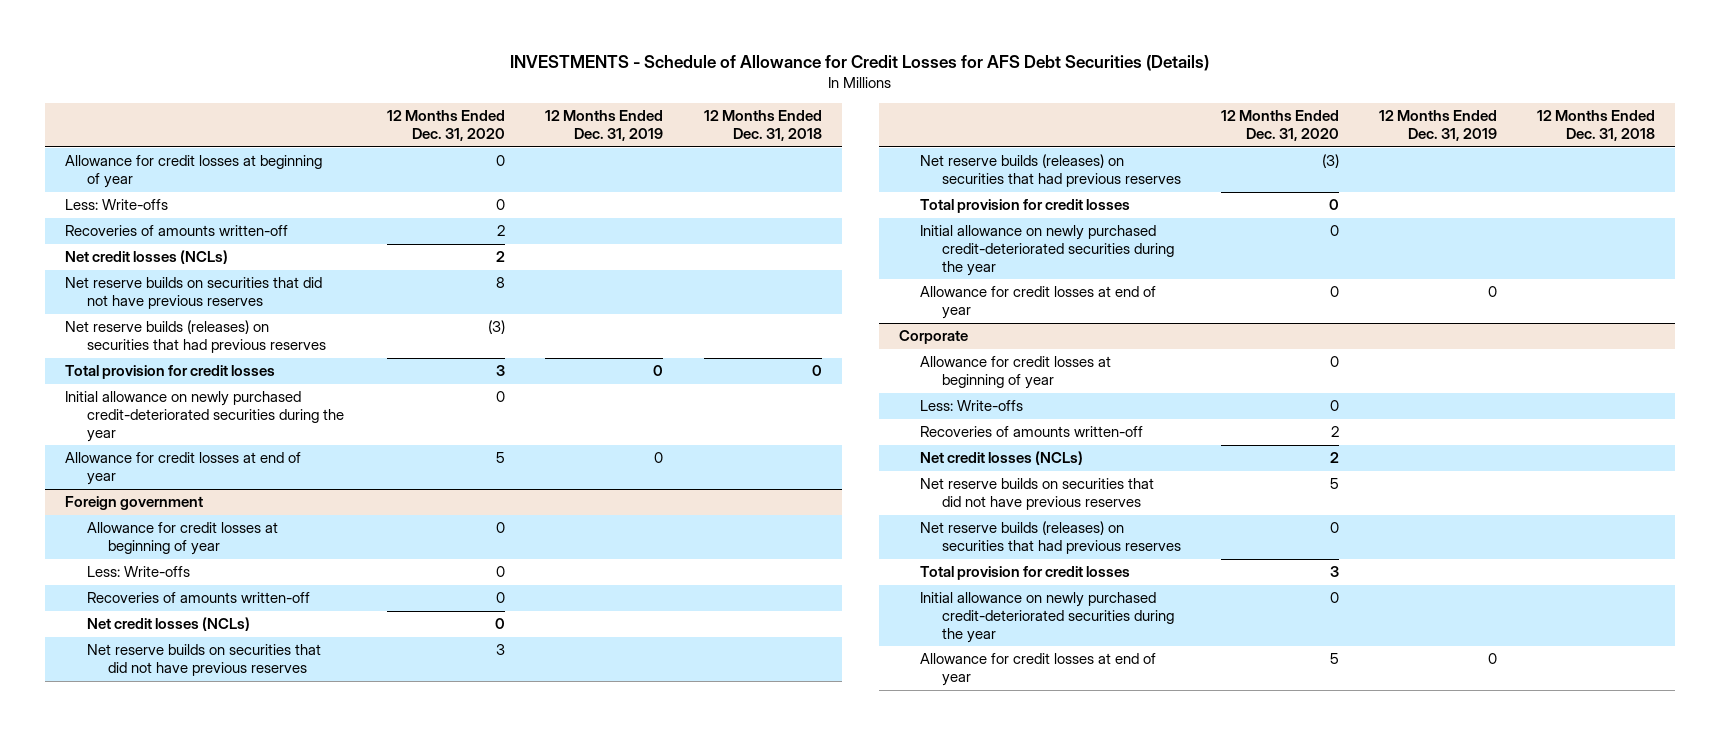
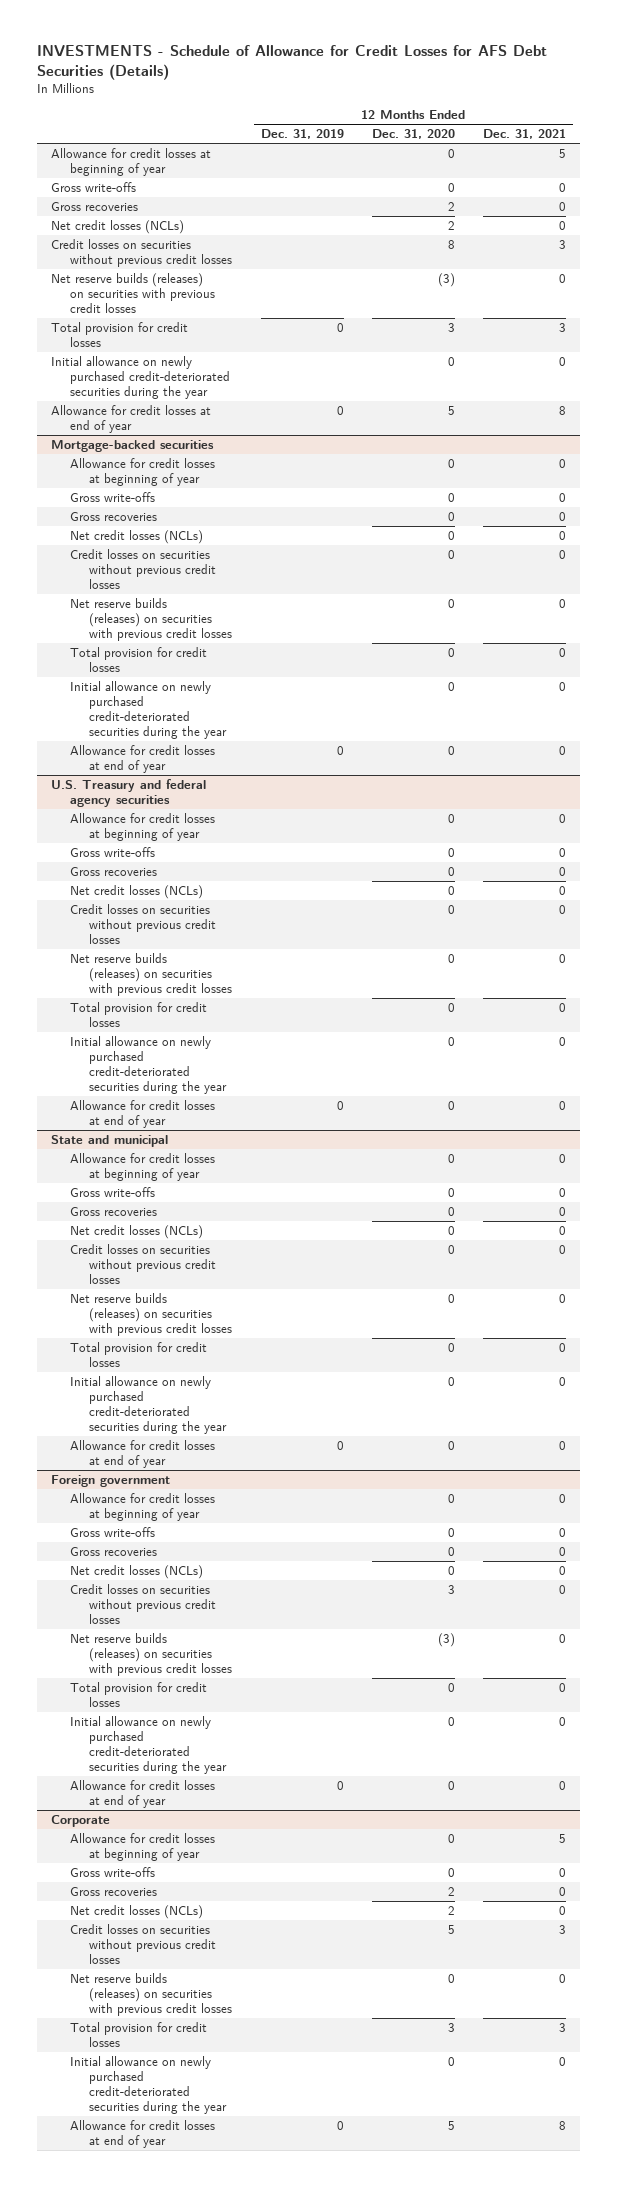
- | 12 Months Ended Dec. 31, 2020 | 12 Months Ended Dec. 31, 2019 | 12 Months Ended Dec. 31, 2018
+ | 12 Months Ended Dec. 31, 2019 | 12 Months Ended Dec. 31, 2020 | 12 Months Ended Dec. 31, 2021
- Less: Write-offs | 0 | |
- Recoveries of amounts written-off | 2 | |
+ Gross write-offs | | 0 | 0
+ Gross recoveries | | 2 | 0
- Net reserve builds on securities that did not have previous reserves | 8 | |
- Net reserve builds (releases) on securities that had previous reserves | (3) | |
+ Credit losses on securities without previous credit losses | | 8 | 3
+ Net reserve builds (releases) on securities with previous credit losses | | (3) | 0
+ Mortgage-backed securities
+ Allowance for credit losses at beginning of year | | 0 | 0
+ Gross write-offs | | 0 | 0
+ Gross recoveries | | 0 | 0
+ Net credit losses (NCLs) | | 0 | 0
+ Credit losses on securities without previous credit losses | | 0 | 0
+ Net reserve builds (releases) on securities with previous credit losses | | 0 | 0
+ Total provision for credit losses | | 0 | 0
+ Initial allowance on newly purchased credit-deteriorated securities during the year | | 0 | 0
+ Allowance for credit losses at end of year | 0 | 0 | 0
+ U.S. Treasury and federal agency securities
+ Allowance for credit losses at beginning of year | | 0 | 0
+ Gross write-offs | | 0 | 0
+ Gross recoveries | | 0 | 0
+ Net credit losses (NCLs) | | 0 | 0
+ Credit losses on securities without previous credit losses | | 0 | 0
+ Net reserve builds (releases) on securities with previous credit losses | | 0 | 0
+ Total provision for credit losses | | 0 | 0
+ Initial allowance on newly purchased credit-deteriorated securities during the year | | 0 | 0
+ Allowance for credit losses at end of year | 0 | 0 | 0
+ State and municipal
+ Allowance for credit losses at beginning of year | | 0 | 0
+ Gross write-offs | | 0 | 0
+ Gross recoveries | | 0 | 0
+ Net credit losses (NCLs) | | 0 | 0
+ Credit losses on securities without previous credit losses | | 0 | 0
+ Net reserve builds (releases) on securities with previous credit losses | | 0 | 0
+ Total provision for credit losses | | 0 | 0
+ Initial allowance on newly purchased credit-deteriorated securities during the year | | 0 | 0
+ Allowance for credit losses at end of year | 0 | 0 | 0
@ Foreign government
- Less: Write-offs | 0 | |
- Recoveries of amounts written-off | 0 | |
+ Gross write-offs | | 0 | 0
+ Gross recoveries | | 0 | 0
- Net reserve builds on securities that did not have previous reserves | 3 | |
- Net reserve builds (releases) on securities that had previous reserves | (3) | |
+ Credit losses on securities without previous credit losses | | 3 | 0
+ Net reserve builds (releases) on securities with previous credit losses | | (3) | 0
@ Corporate
- Less: Write-offs | 0 | |
- Recoveries of amounts written-off | 2 | |
+ Gross write-offs | | 0 | 0
+ Gross recoveries | | 2 | 0
- Net reserve builds on securities that did not have previous reserves | 5 | |
- Net reserve builds (releases) on securities that had previous reserves | 0 | |
+ Credit losses on securities without previous credit losses | | 5 | 3
+ Net reserve builds (releases) on securities with previous credit losses | | 0 | 0

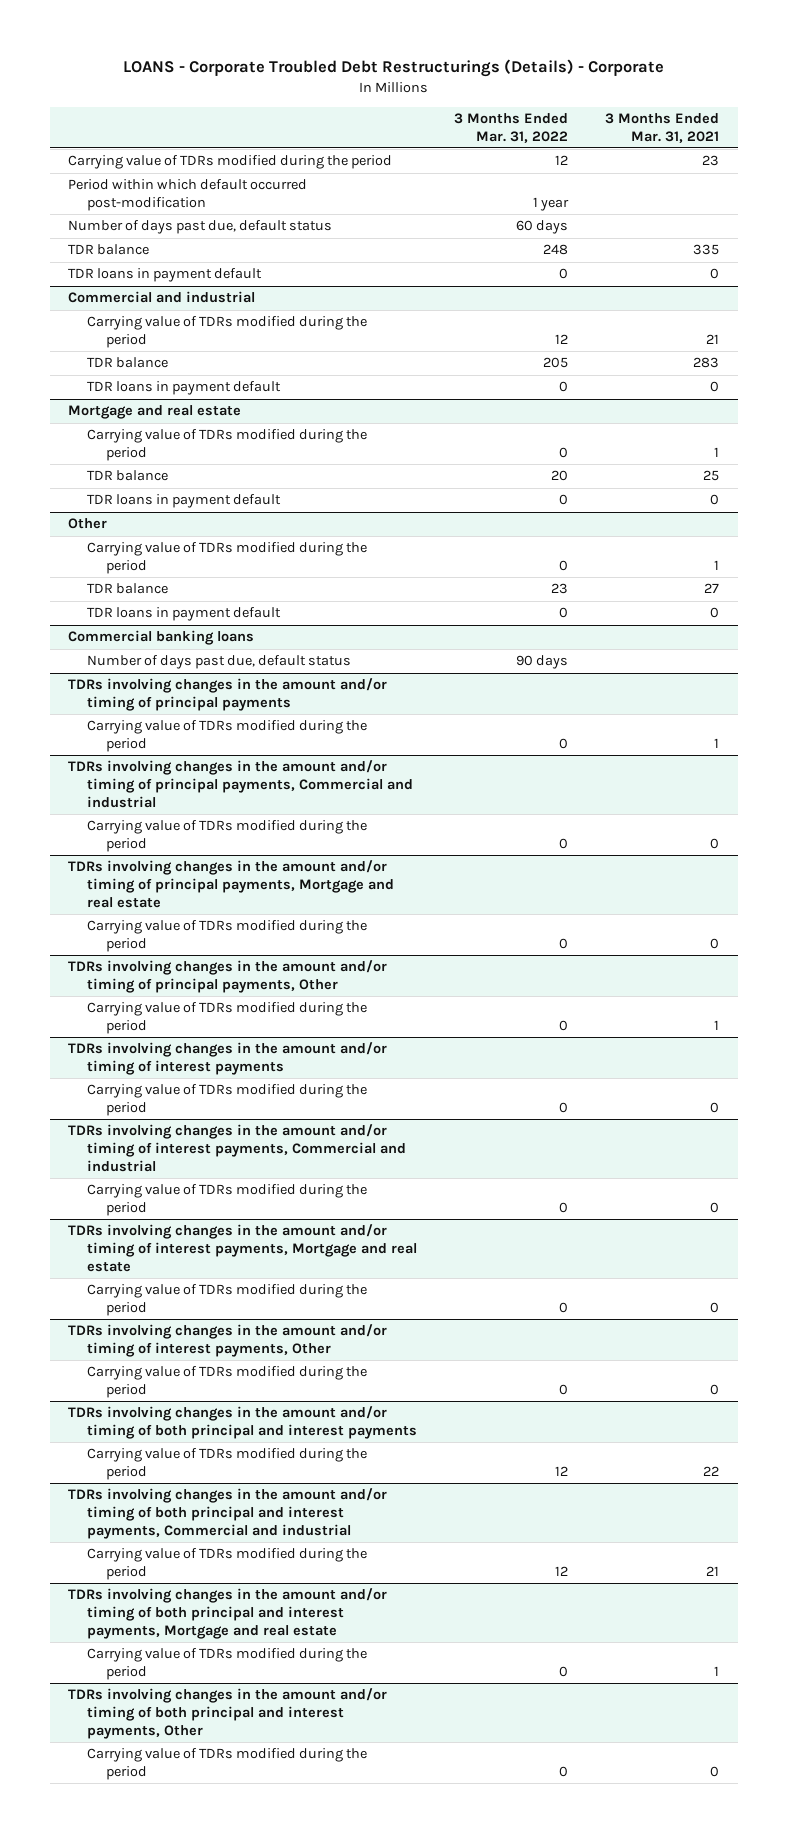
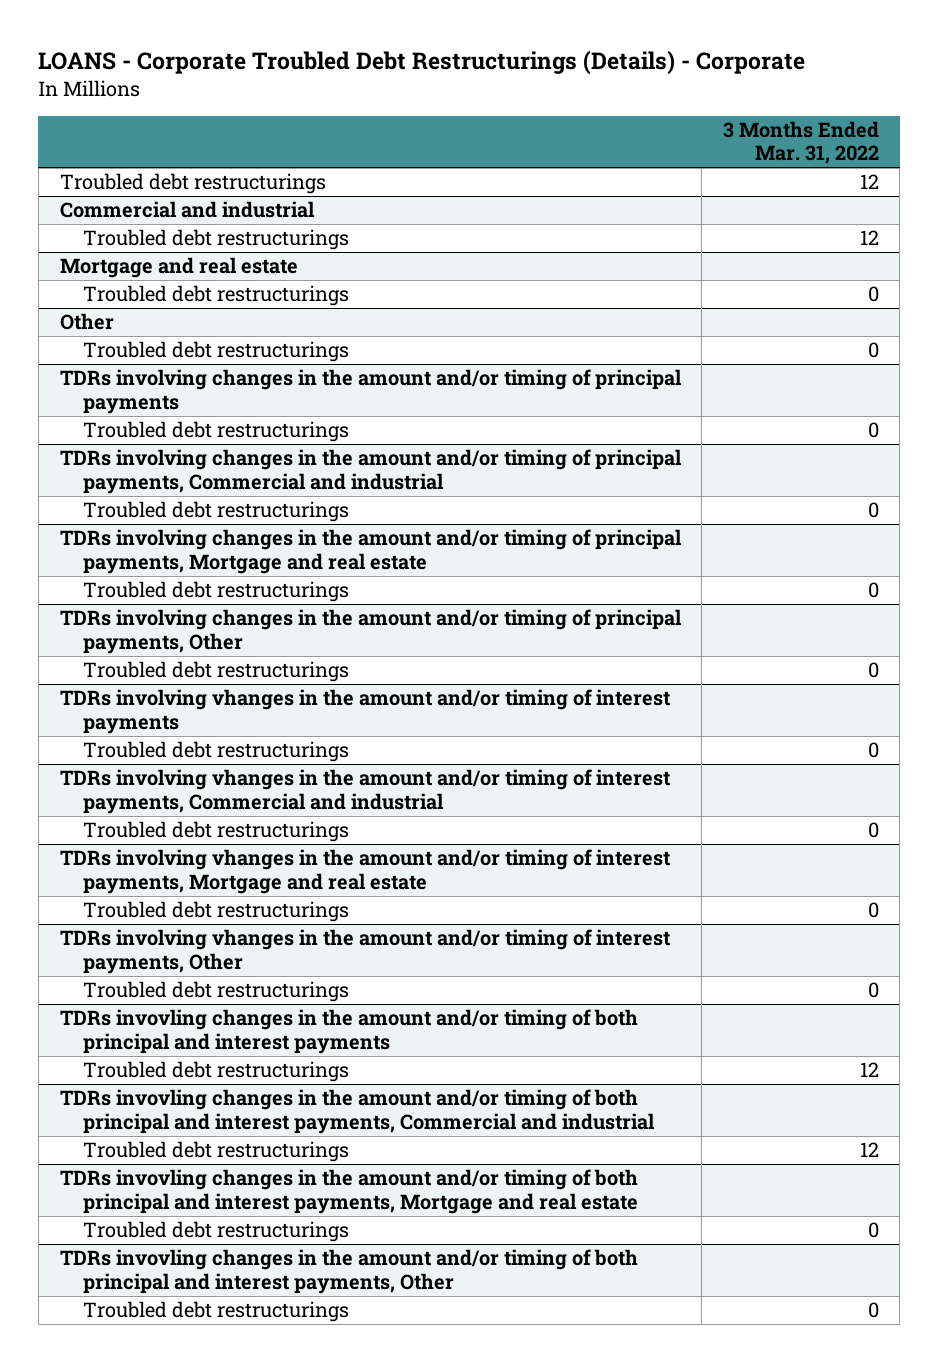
- | 3 Months Ended Mar. 31, 2022 | 3 Months Ended Mar. 31, 2021
+ | 3 Months Ended Mar. 31, 2022
- Carrying value of TDRs modified during the period | 12 | 23
- Period within which default occurred post-modification | 1 year |
- Number of days past due, default status | 60 days |
- TDR balance | 248 | 335
- TDR loans in payment default | 0 | 0
+ Troubled debt restructurings | 12
@ Commercial and industrial
- Carrying value of TDRs modified during the period | 12 | 21
- TDR balance | 205 | 283
- TDR loans in payment default | 0 | 0
+ Troubled debt restructurings | 12
@ Mortgage and real estate
- Carrying value of TDRs modified during the period | 0 | 1
- TDR balance | 20 | 25
- TDR loans in payment default | 0 | 0
+ Troubled debt restructurings | 0
@ Other
- Carrying value of TDRs modified during the period | 0 | 1
- TDR balance | 23 | 27
- TDR loans in payment default | 0 | 0
- Commercial banking loans
- Number of days past due, default status | 90 days |
@ Other
+ Troubled debt restructurings | 0
@ TDRs involving changes in the amount and/or timing of principal payments
- Carrying value of TDRs modified during the period | 0 | 1
+ Troubled debt restructurings | 0
@ TDRs involving changes in the amount and/or timing of principal payments, Commercial and industrial
- Carrying value of TDRs modified during the period | 0 | 0
+ Troubled debt restructurings | 0
@ TDRs involving changes in the amount and/or timing of principal payments, Mortgage and real estate
- Carrying value of TDRs modified during the period | 0 | 0
+ Troubled debt restructurings | 0
@ TDRs involving changes in the amount and/or timing of principal payments, Other
- Carrying value of TDRs modified during the period | 0 | 1
- TDRs involving changes in the amount and/or timing of interest payments
- Carrying value of TDRs modified during the period | 0 | 0
- TDRs involving changes in the amount and/or timing of interest payments, Commercial and industrial
- Carrying value of TDRs modified during the period | 0 | 0
- TDRs involving changes in the amount and/or timing of interest payments, Mortgage and real estate
- Carrying value of TDRs modified during the period | 0 | 0
- TDRs involving changes in the amount and/or timing of interest payments, Other
- Carrying value of TDRs modified during the period | 0 | 0
- TDRs involving changes in the amount and/or timing of both principal and interest payments
- Carrying value of TDRs modified during the period | 12 | 22
- TDRs involving changes in the amount and/or timing of both principal and interest payments, Commercial and industrial
- Carrying value of TDRs modified during the period | 12 | 21
- TDRs involving changes in the amount and/or timing of both principal and interest payments, Mortgage and real estate
- Carrying value of TDRs modified during the period | 0 | 1
- TDRs involving changes in the amount and/or timing of both principal and interest payments, Other
- Carrying value of TDRs modified during the period | 0 | 0
@ TDRs involving changes in the amount and/or timing of principal payments, Other
+ Troubled debt restructurings | 0
+ TDRs involving vhanges in the amount and/or timing of interest payments
+ Troubled debt restructurings | 0
+ TDRs involving vhanges in the amount and/or timing of interest payments, Commercial and industrial
+ Troubled debt restructurings | 0
+ TDRs involving vhanges in the amount and/or timing of interest payments, Mortgage and real estate
+ Troubled debt restructurings | 0
+ TDRs involving vhanges in the amount and/or timing of interest payments, Other
+ Troubled debt restructurings | 0
+ TDRs invovling changes in the amount and/or timing of both principal and interest payments
+ Troubled debt restructurings | 12
+ TDRs invovling changes in the amount and/or timing of both principal and interest payments, Commercial and industrial
+ Troubled debt restructurings | 12
+ TDRs invovling changes in the amount and/or timing of both principal and interest payments, Mortgage and real estate
+ Troubled debt restructurings | 0
+ TDRs invovling changes in the amount and/or timing of both principal and interest payments, Other
+ Troubled debt restructurings | 0

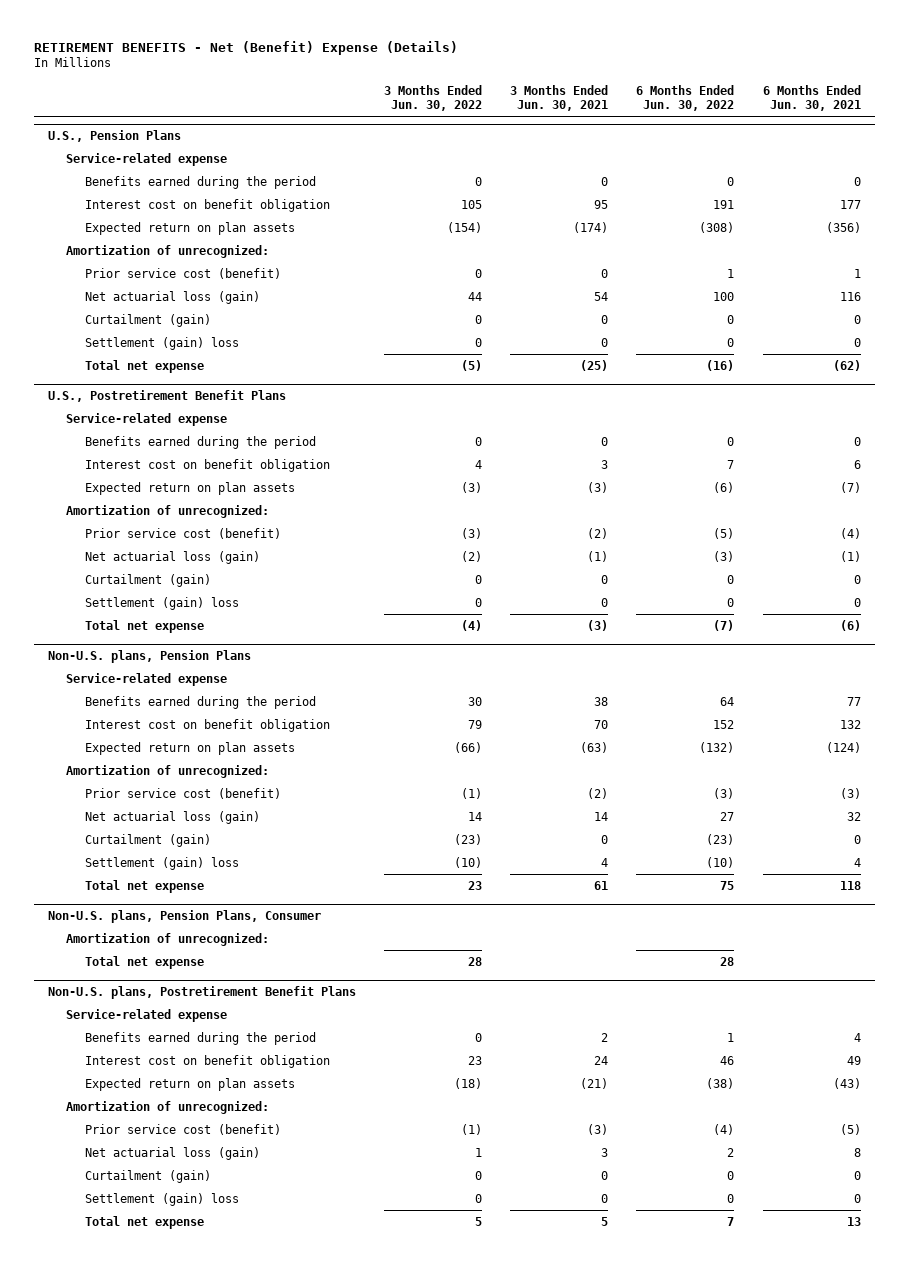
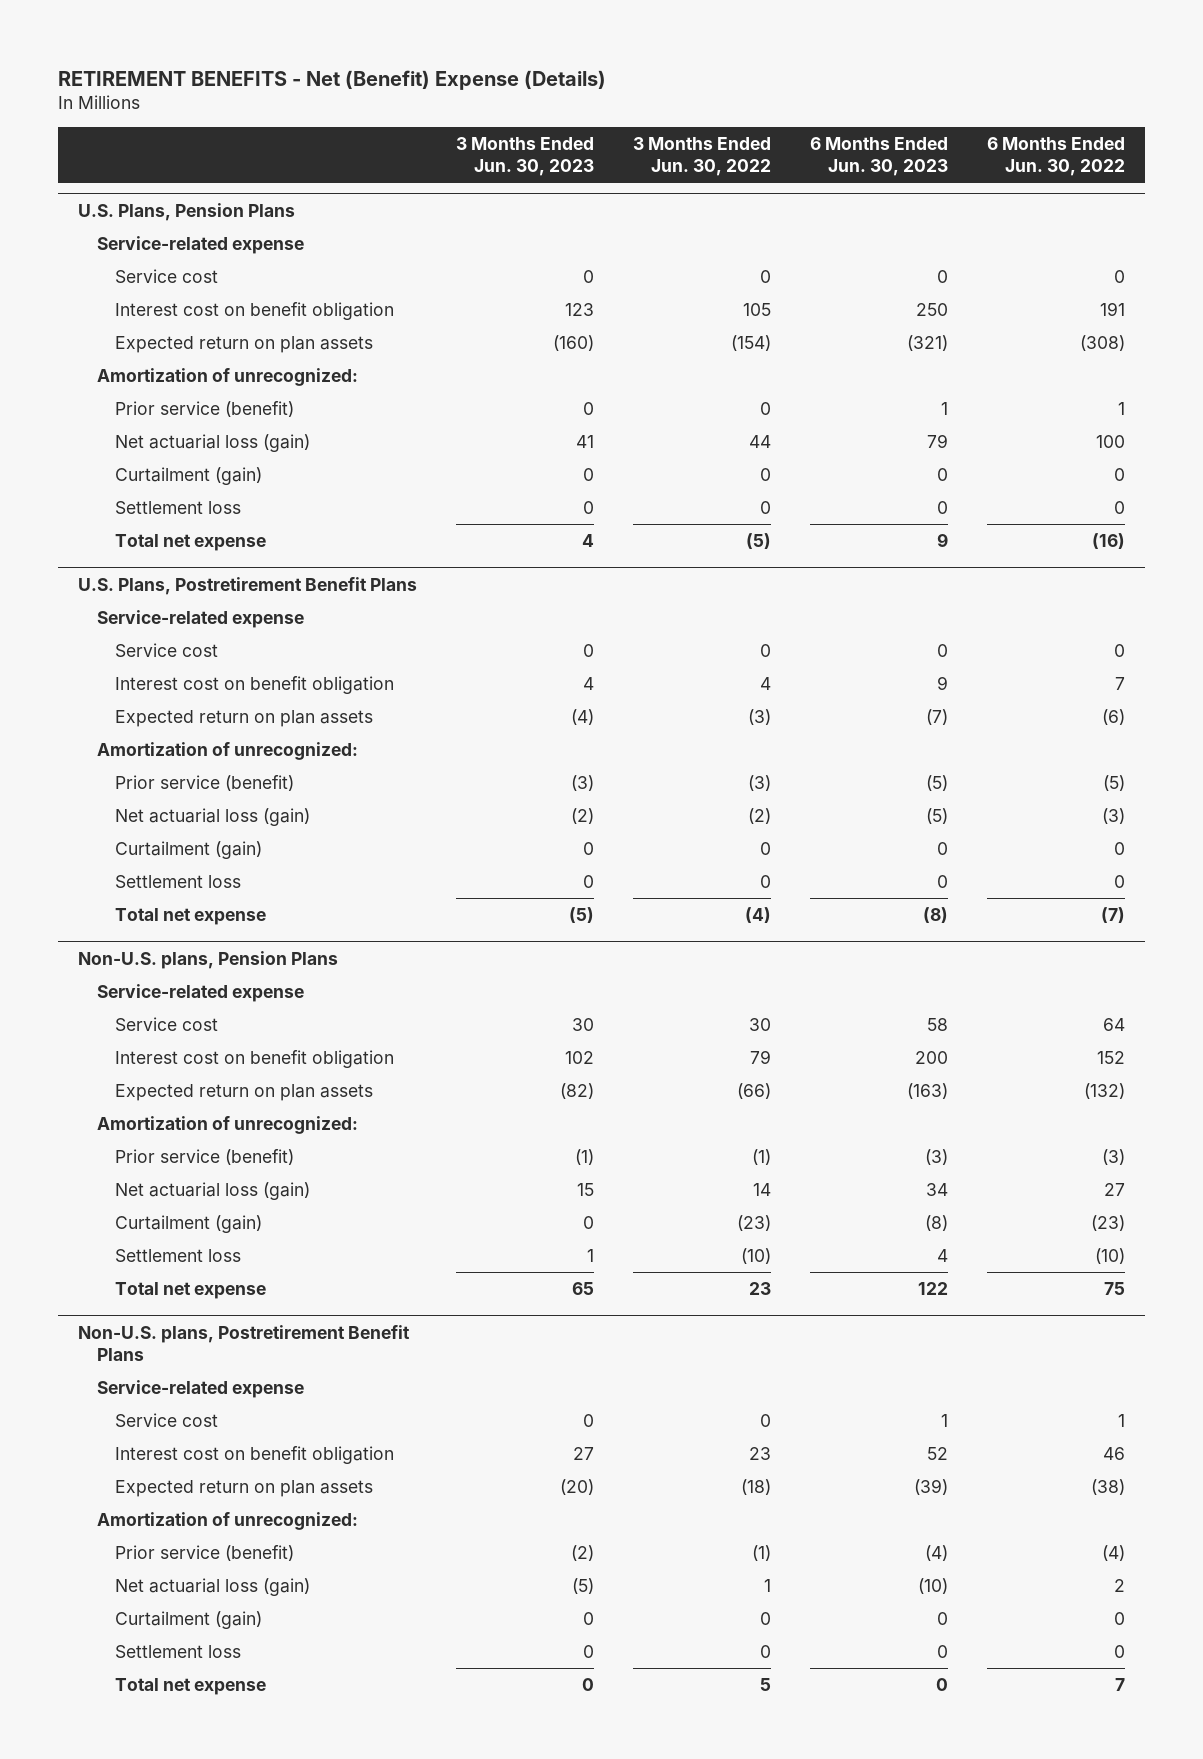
- | 3 Months Ended Jun. 30, 2022 | 3 Months Ended Jun. 30, 2021 | 6 Months Ended Jun. 30, 2022 | 6 Months Ended Jun. 30, 2021
+ | 3 Months Ended Jun. 30, 2023 | 3 Months Ended Jun. 30, 2022 | 6 Months Ended Jun. 30, 2023 | 6 Months Ended Jun. 30, 2022
- U.S., Pension Plans
+ U.S. Plans, Pension Plans
- Benefits earned during the period | 0 | 0 | 0 | 0
+ Service cost | 0 | 0 | 0 | 0
- Prior service cost (benefit) | 0 | 0 | 1 | 1
+ Prior service (benefit) | 0 | 0 | 1 | 1
- Settlement (gain) loss | 0 | 0 | 0 | 0
+ Settlement loss | 0 | 0 | 0 | 0
- U.S., Postretirement Benefit Plans
+ U.S. Plans, Postretirement Benefit Plans
- Benefits earned during the period | 0 | 0 | 0 | 0
+ Service cost | 0 | 0 | 0 | 0
- Prior service cost (benefit) | (3) | (2) | (5) | (4)
+ Prior service (benefit) | (3) | (3) | (5) | (5)
- Settlement (gain) loss | 0 | 0 | 0 | 0
+ Settlement loss | 0 | 0 | 0 | 0
@ Non-U.S. plans, Pension Plans
- Benefits earned during the period | 30 | 38 | 64 | 77
+ Service cost | 30 | 30 | 58 | 64
- Prior service cost (benefit) | (1) | (2) | (3) | (3)
+ Prior service (benefit) | (1) | (1) | (3) | (3)
- Settlement (gain) loss | (10) | 4 | (10) | 4
+ Settlement loss | 1 | (10) | 4 | (10)
- Non-U.S. plans, Pension Plans, Consumer
- Amortization of unrecognized:
- Total net expense | 28 | | 28 |
@ Non-U.S. plans, Postretirement Benefit Plans
- Benefits earned during the period | 0 | 2 | 1 | 4
+ Service cost | 0 | 0 | 1 | 1
- Prior service cost (benefit) | (1) | (3) | (4) | (5)
+ Prior service (benefit) | (2) | (1) | (4) | (4)
- Settlement (gain) loss | 0 | 0 | 0 | 0
+ Settlement loss | 0 | 0 | 0 | 0

